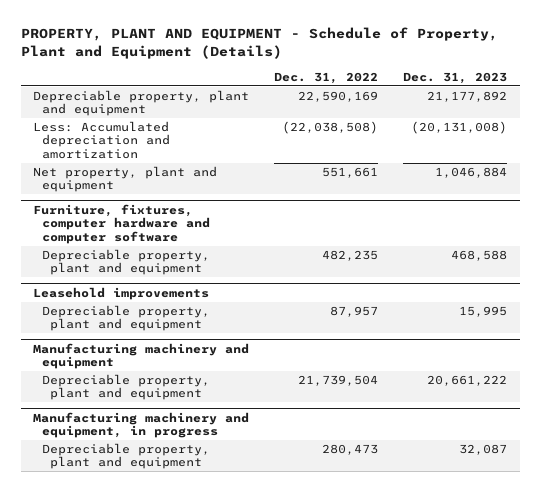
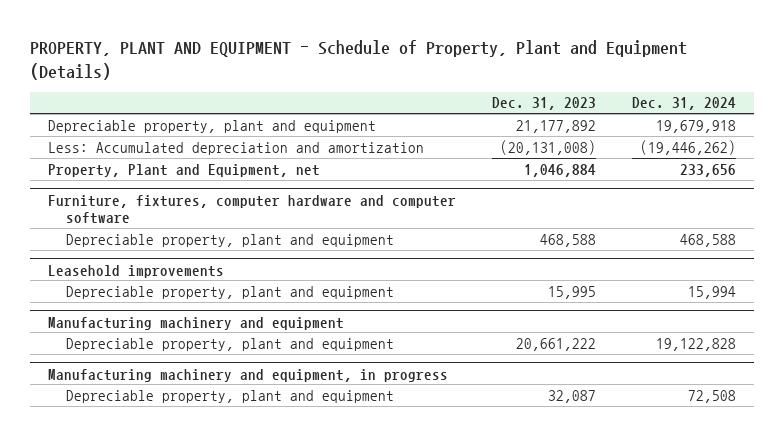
- | Dec. 31, 2022 | Dec. 31, 2023
+ | Dec. 31, 2023 | Dec. 31, 2024
- Net property, plant and equipment | 551,661 | 1,046,884
+ Property, Plant and Equipment, net | 1,046,884 | 233,656

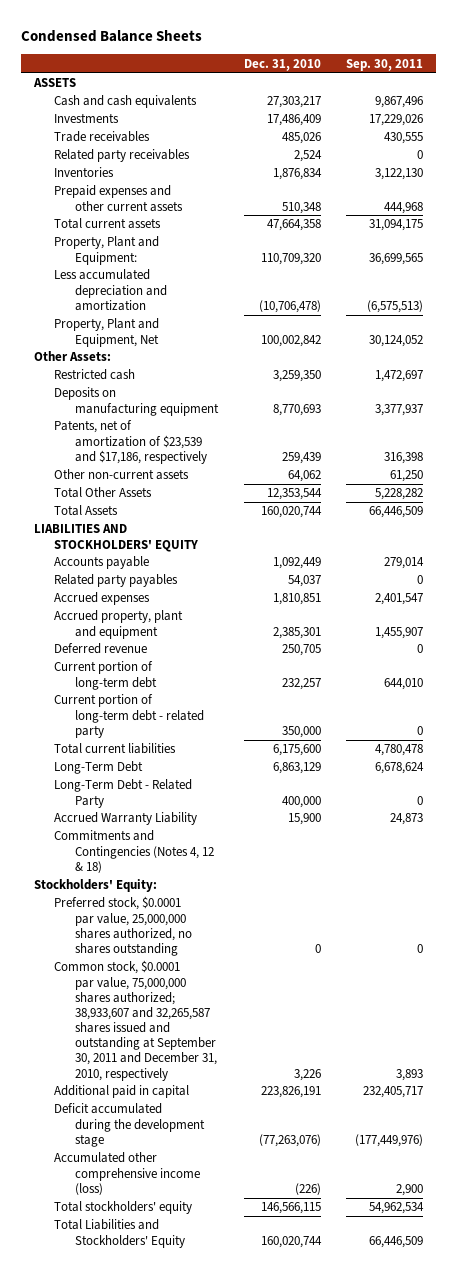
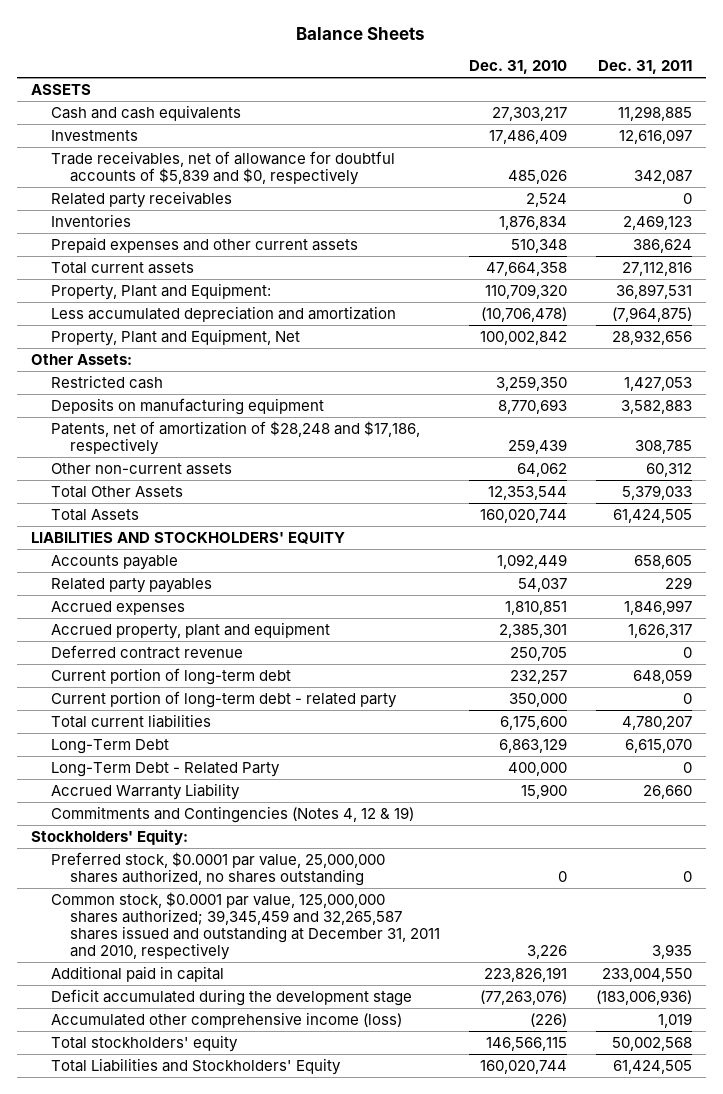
- Condensed Balance Sheets
+ Balance Sheets
- | Dec. 31, 2010 | Sep. 30, 2011
+ | Dec. 31, 2010 | Dec. 31, 2011
- Trade receivables | 485,026 | 430,555
+ Trade receivables, net of allowance for doubtful accounts of $5,839 and $0, respectively | 485,026 | 342,087
- Patents, net of amortization of $23,539 and $17,186, respectively | 259,439 | 316,398
+ Patents, net of amortization of $28,248 and $17,186, respectively | 259,439 | 308,785
- Deferred revenue | 250,705 | 0
+ Deferred contract revenue | 250,705 | 0
- Commitments and Contingencies (Notes 4, 12 & 18)
+ Commitments and Contingencies (Notes 4, 12 & 19)
- Common stock, $0.0001 par value, 75,000,000 shares authorized; 38,933,607 and 32,265,587 shares issued and outstanding at September 30, 2011 and December 31, 2010, respectively | 3,226 | 3,893
+ Common stock, $0.0001 par value, 125,000,000 shares authorized; 39,345,459 and 32,265,587 shares issued and outstanding at December 31, 2011 and 2010, respectively | 3,226 | 3,935

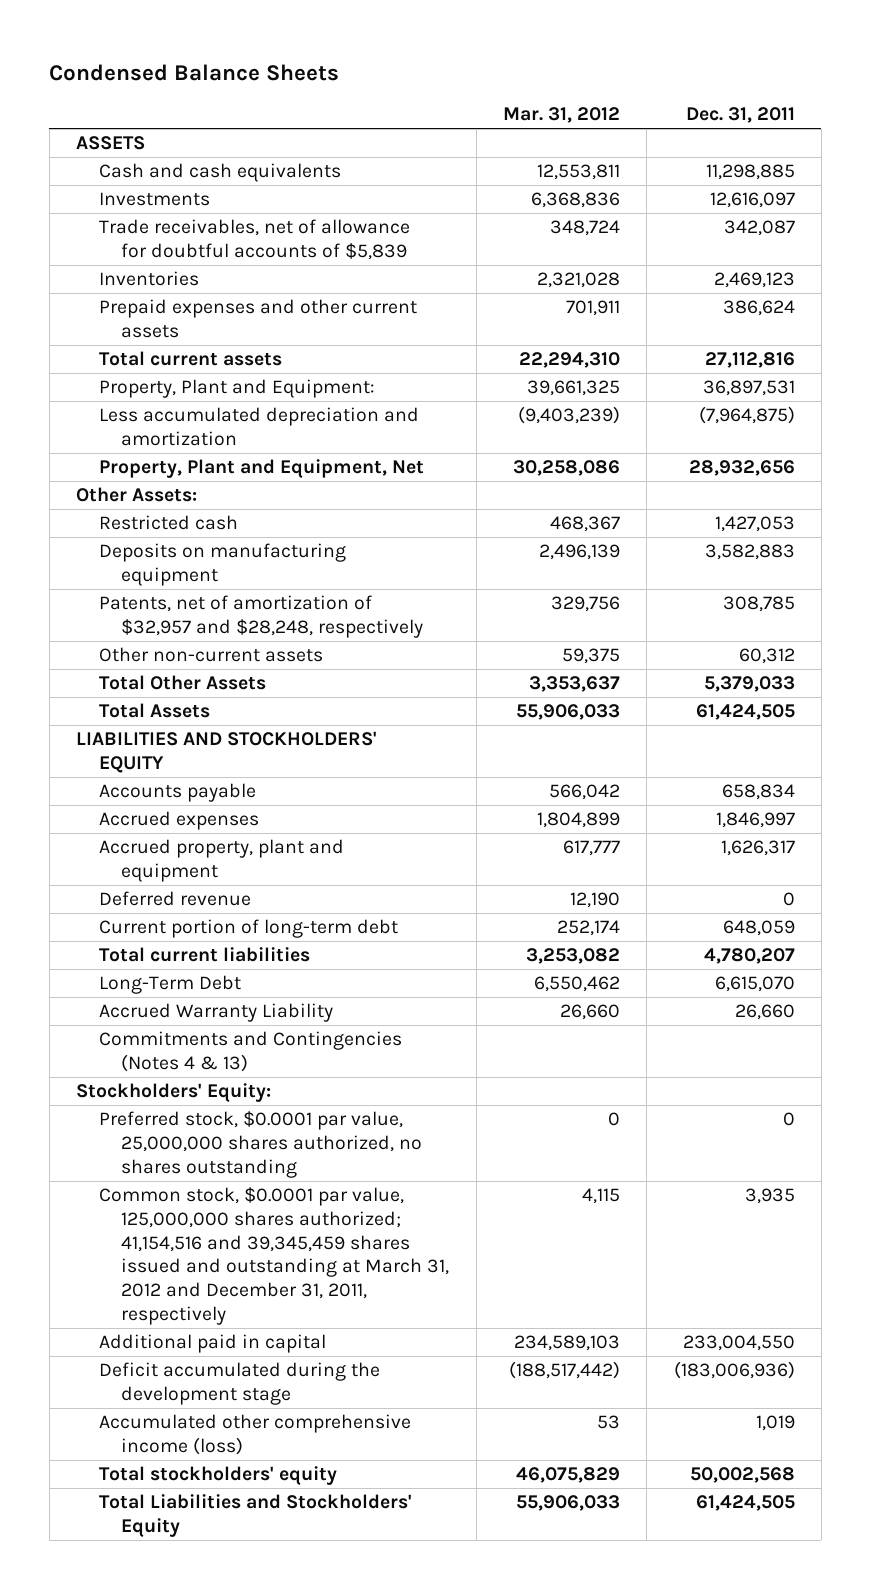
- Balance Sheets
+ Condensed Balance Sheets
- | Dec. 31, 2010 | Dec. 31, 2011
+ | Mar. 31, 2012 | Dec. 31, 2011
- Trade receivables, net of allowance for doubtful accounts of $5,839 and $0, respectively | 485,026 | 342,087
- Related party receivables | 2,524 | 0
+ Trade receivables, net of allowance for doubtful accounts of $5,839 | 348,724 | 342,087
- Patents, net of amortization of $28,248 and $17,186, respectively | 259,439 | 308,785
+ Patents, net of amortization of $32,957 and $28,248, respectively | 329,756 | 308,785
- Accounts payable | 1,092,449 | 658,605
- Related party payables | 54,037 | 229
+ Accounts payable | 566,042 | 658,834
- Deferred contract revenue | 250,705 | 0
+ Deferred revenue | 12,190 | 0
- Current portion of long-term debt - related party | 350,000 | 0
- Long-Term Debt - Related Party | 400,000 | 0
- Commitments and Contingencies (Notes 4, 12 & 19)
+ Commitments and Contingencies (Notes 4 & 13)
- Common stock, $0.0001 par value, 125,000,000 shares authorized; 39,345,459 and 32,265,587 shares issued and outstanding at December 31, 2011 and 2010, respectively | 3,226 | 3,935
+ Common stock, $0.0001 par value, 125,000,000 shares authorized; 41,154,516 and 39,345,459 shares issued and outstanding at March 31, 2012 and December 31, 2011, respectively | 4,115 | 3,935

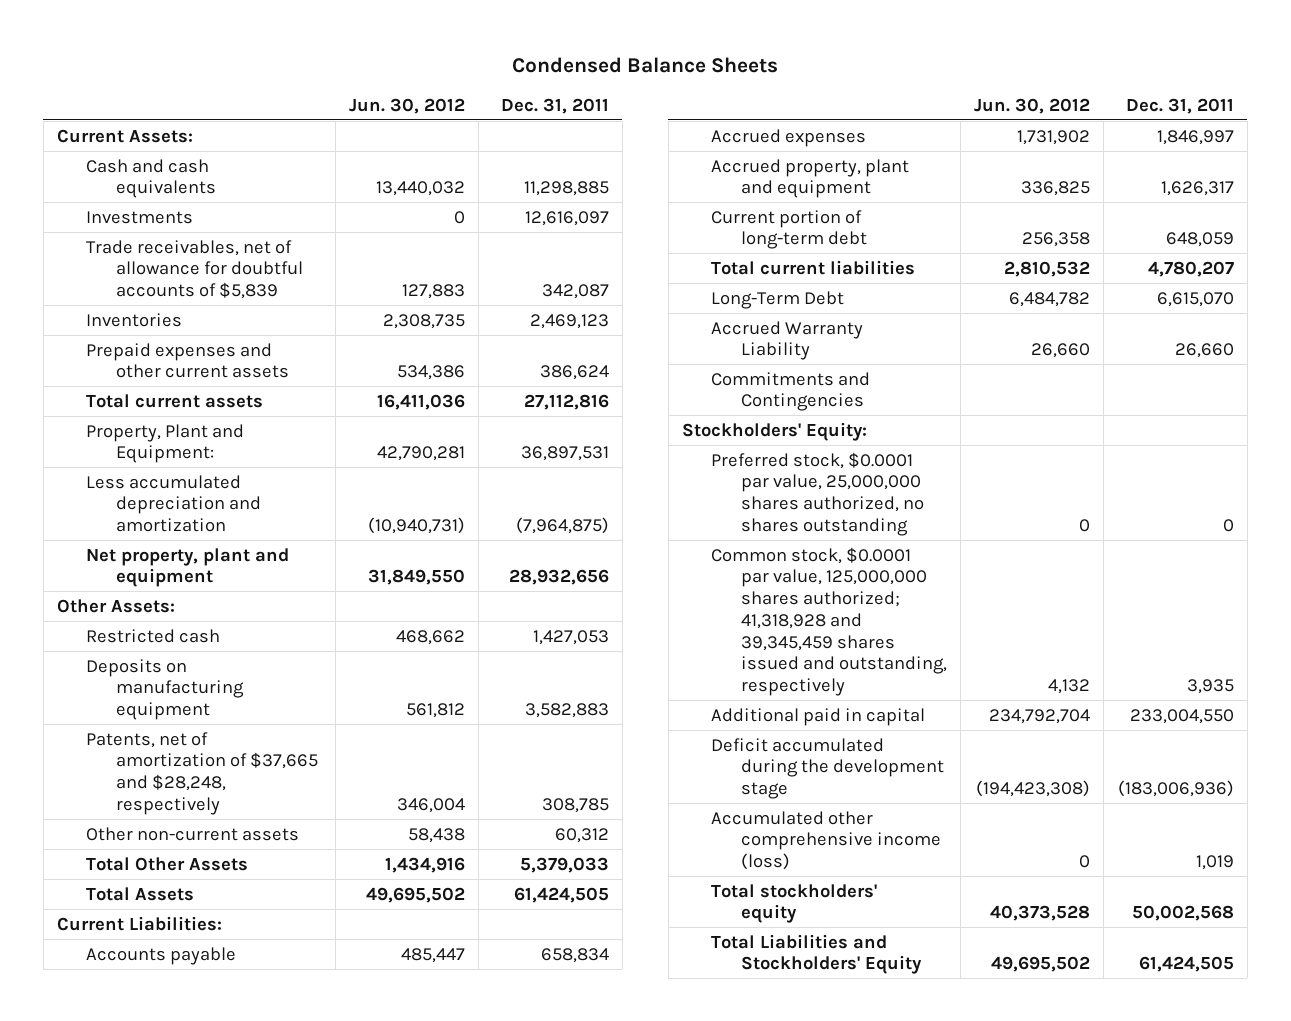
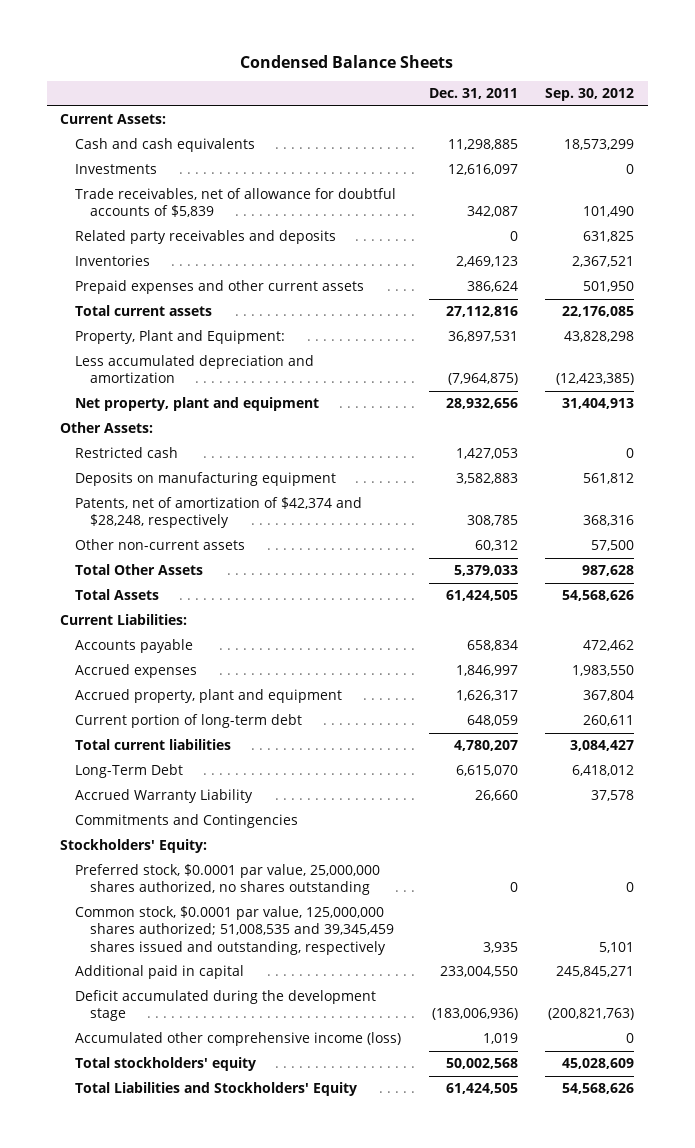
- | Jun. 30, 2012 | Dec. 31, 2011
+ | Dec. 31, 2011 | Sep. 30, 2012
+ Related party receivables and deposits | 0 | 631,825
- Patents, net of amortization of $37,665 and $28,248, respectively | 346,004 | 308,785
+ Patents, net of amortization of $42,374 and $28,248, respectively | 308,785 | 368,316
- Common stock, $0.0001 par value, 125,000,000 shares authorized; 41,318,928 and 39,345,459 shares issued and outstanding, respectively | 4,132 | 3,935
+ Common stock, $0.0001 par value, 125,000,000 shares authorized; 51,008,535 and 39,345,459 shares issued and outstanding, respectively | 3,935 | 5,101

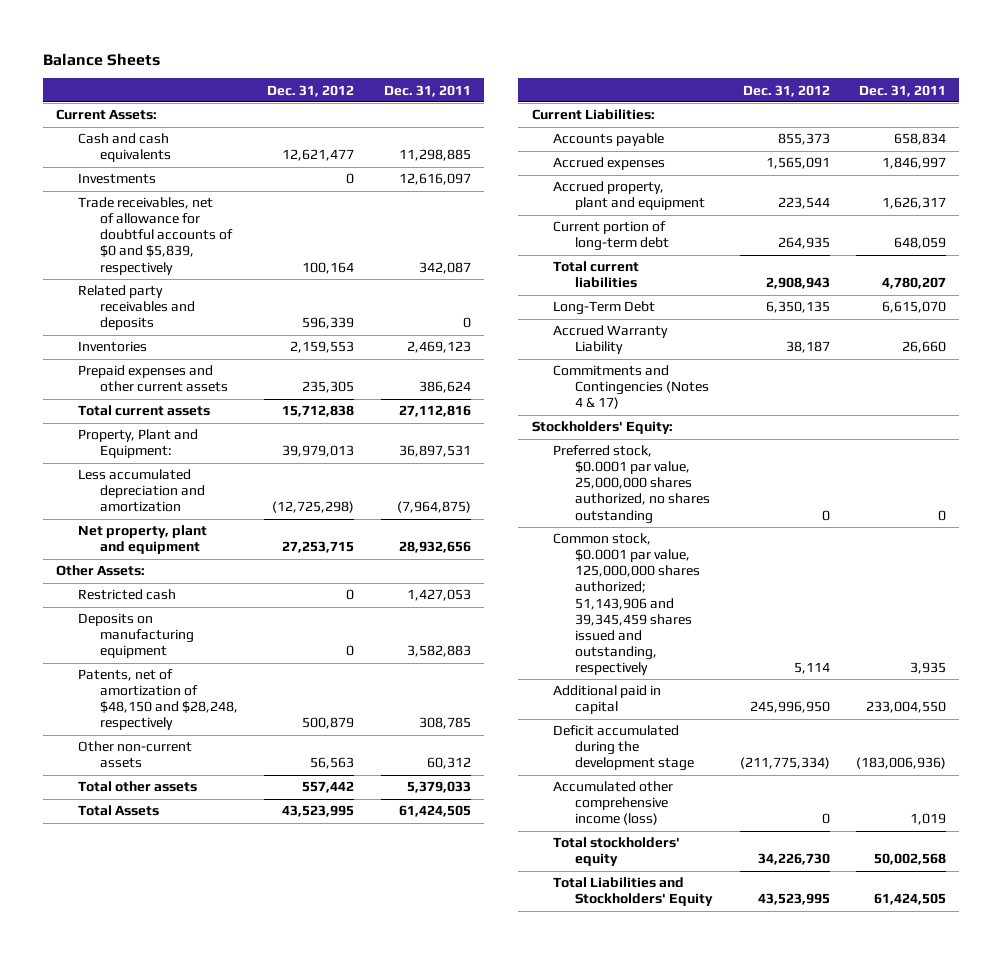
- Condensed Balance Sheets
+ Balance Sheets
- | Dec. 31, 2011 | Sep. 30, 2012
+ | Dec. 31, 2012 | Dec. 31, 2011
- Trade receivables, net of allowance for doubtful accounts of $5,839 | 342,087 | 101,490
+ Trade receivables, net of allowance for doubtful accounts of $0 and $5,839, respectively | 100,164 | 342,087
- Patents, net of amortization of $42,374 and $28,248, respectively | 308,785 | 368,316
+ Patents, net of amortization of $48,150 and $28,248, respectively | 500,879 | 308,785
- Total Other Assets | 5,379,033 | 987,628
+ Total other assets | 557,442 | 5,379,033
- Commitments and Contingencies
+ Commitments and Contingencies (Notes 4 & 17)
- Common stock, $0.0001 par value, 125,000,000 shares authorized; 51,008,535 and 39,345,459 shares issued and outstanding, respectively | 3,935 | 5,101
+ Common stock, $0.0001 par value, 125,000,000 shares authorized; 51,143,906 and 39,345,459 shares issued and outstanding, respectively | 5,114 | 3,935

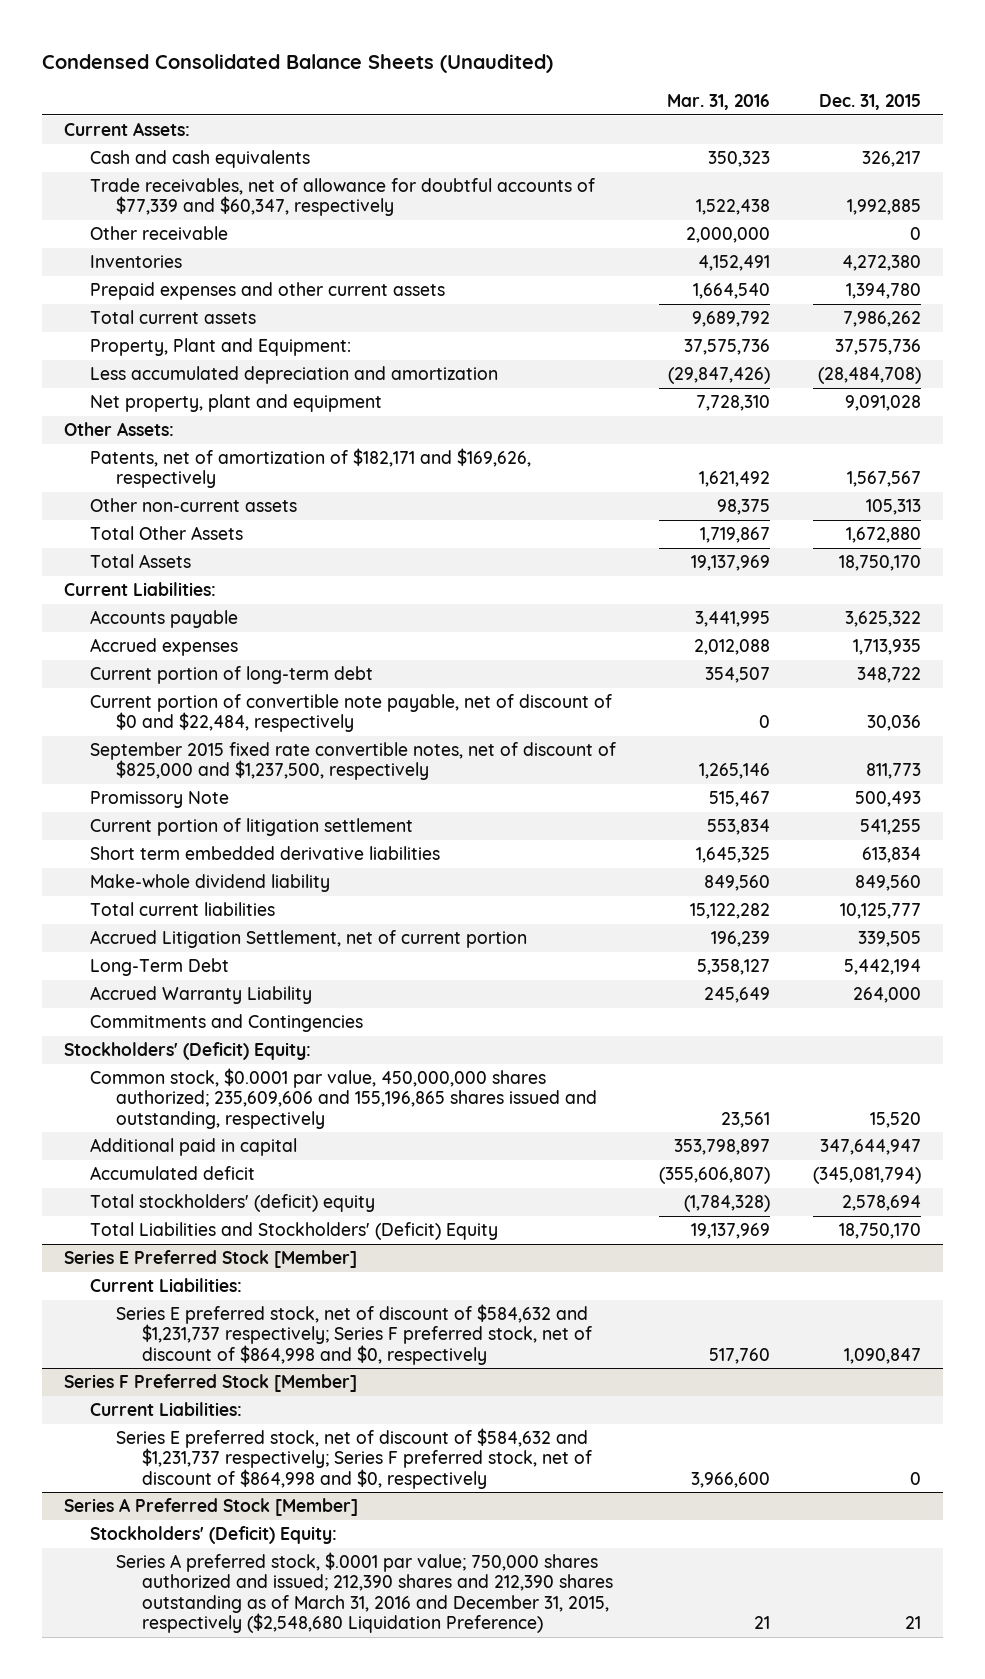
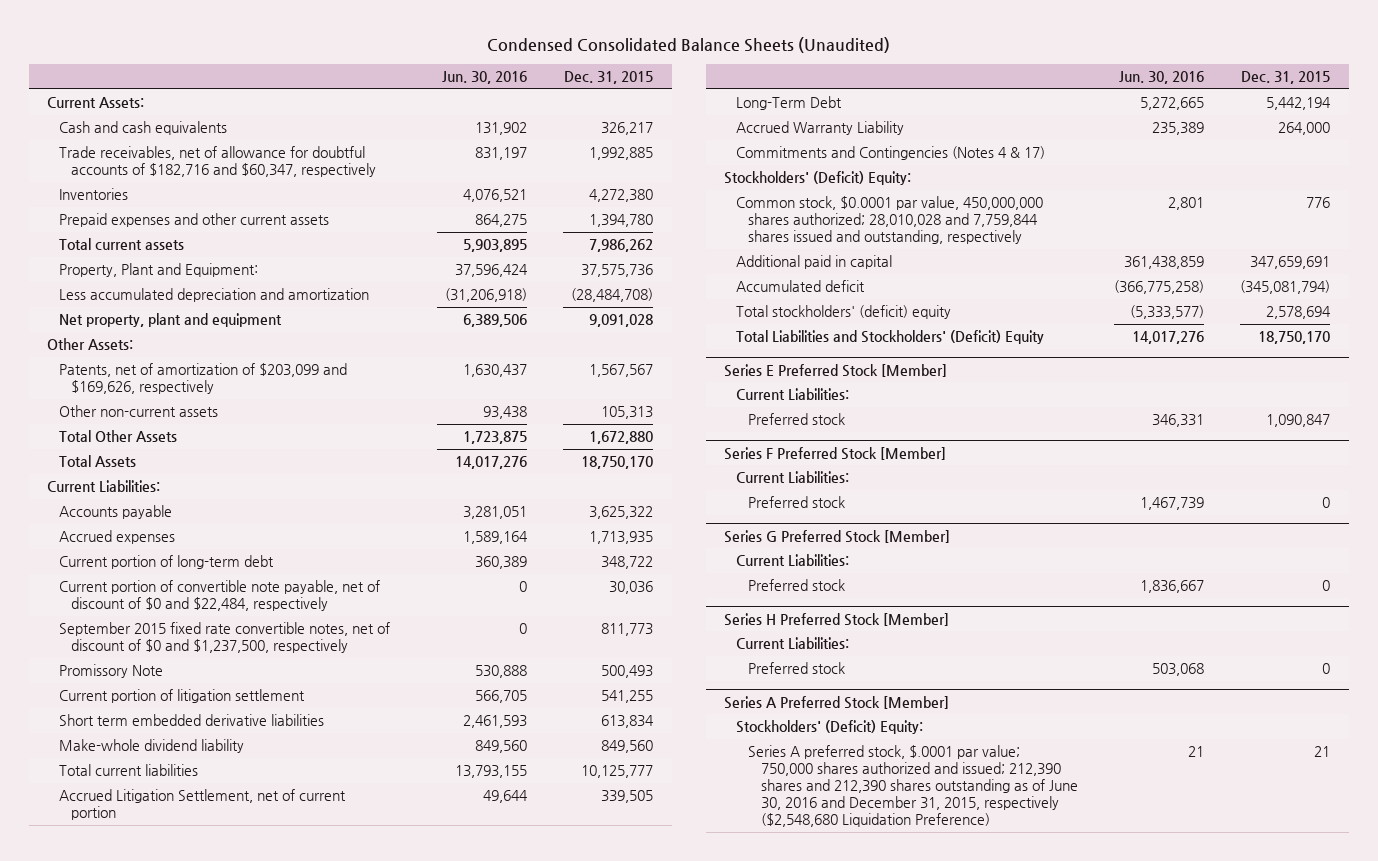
- | Mar. 31, 2016 | Dec. 31, 2015
+ | Jun. 30, 2016 | Dec. 31, 2015
- Trade receivables, net of allowance for doubtful accounts of $77,339 and $60,347, respectively | 1,522,438 | 1,992,885
- Other receivable | 2,000,000 | 0
+ Trade receivables, net of allowance for doubtful accounts of $182,716 and $60,347, respectively | 831,197 | 1,992,885
- Patents, net of amortization of $182,171 and $169,626, respectively | 1,621,492 | 1,567,567
+ Patents, net of amortization of $203,099 and $169,626, respectively | 1,630,437 | 1,567,567
- September 2015 fixed rate convertible notes, net of discount of $825,000 and $1,237,500, respectively | 1,265,146 | 811,773
+ September 2015 fixed rate convertible notes, net of discount of $0 and $1,237,500, respectively | 0 | 811,773
- Commitments and Contingencies
+ Commitments and Contingencies (Notes 4 & 17)
- Common stock, $0.0001 par value, 450,000,000 shares authorized; 235,609,606 and 155,196,865 shares issued and outstanding, respectively | 23,561 | 15,520
- Additional paid in capital | 353,798,897 | 347,644,947
+ Common stock, $0.0001 par value, 450,000,000 shares authorized; 28,010,028 and 7,759,844 shares issued and outstanding, respectively | 2,801 | 776
+ Additional paid in capital | 361,438,859 | 347,659,691
@ Series E Preferred Stock [Member]
- Series E preferred stock, net of discount of $584,632 and $1,231,737 respectively; Series F preferred stock, net of discount of $864,998 and $0, respectively | 517,760 | 1,090,847
+ Preferred stock | 346,331 | 1,090,847
@ Series F Preferred Stock [Member]
- Series E preferred stock, net of discount of $584,632 and $1,231,737 respectively; Series F preferred stock, net of discount of $864,998 and $0, respectively | 3,966,600 | 0
+ Preferred stock | 1,467,739 | 0
+ Series G Preferred Stock [Member]
+ Current Liabilities:
+ Preferred stock | 1,836,667 | 0
+ Series H Preferred Stock [Member]
+ Current Liabilities:
+ Preferred stock | 503,068 | 0
@ Series A Preferred Stock [Member]
- Series A preferred stock, $.0001 par value; 750,000 shares authorized and issued; 212,390 shares and 212,390 shares outstanding as of March 31, 2016 and December 31, 2015, respectively ($2,548,680 Liquidation Preference) | 21 | 21
+ Series A preferred stock, $.0001 par value; 750,000 shares authorized and issued; 212,390 shares and 212,390 shares outstanding as of June 30, 2016 and December 31, 2015, respectively ($2,548,680 Liquidation Preference) | 21 | 21

